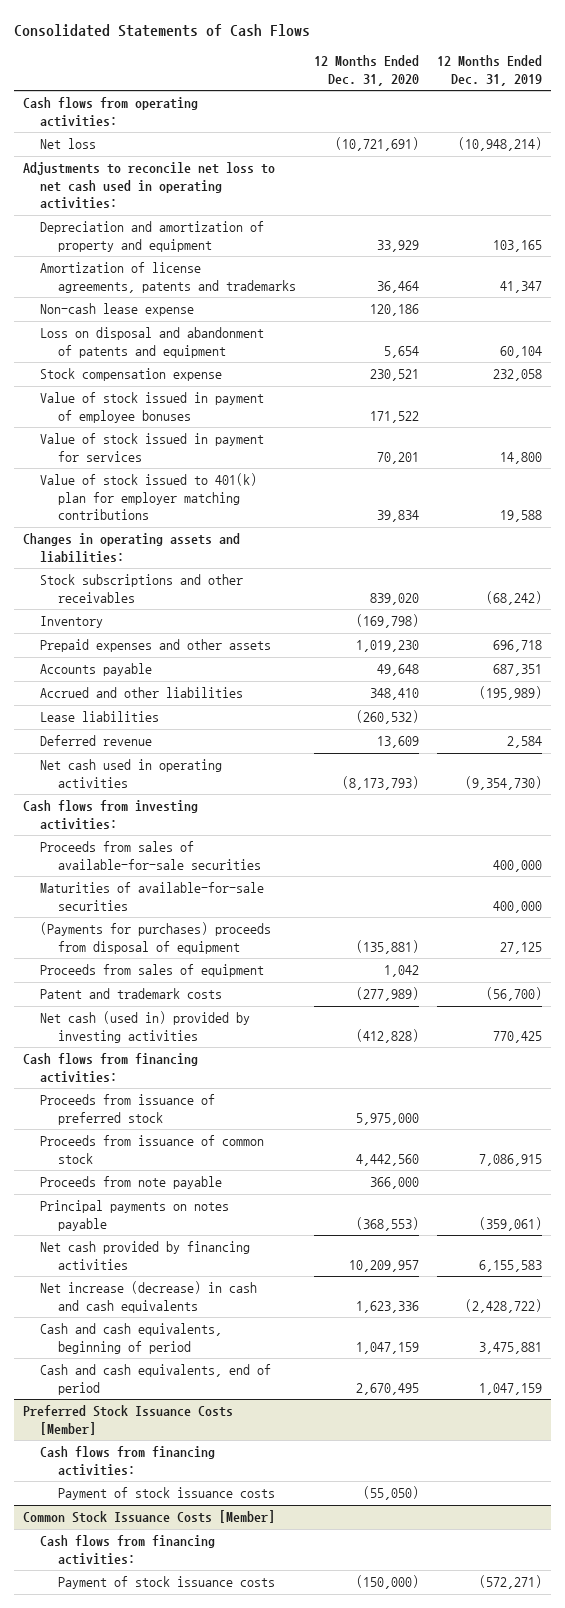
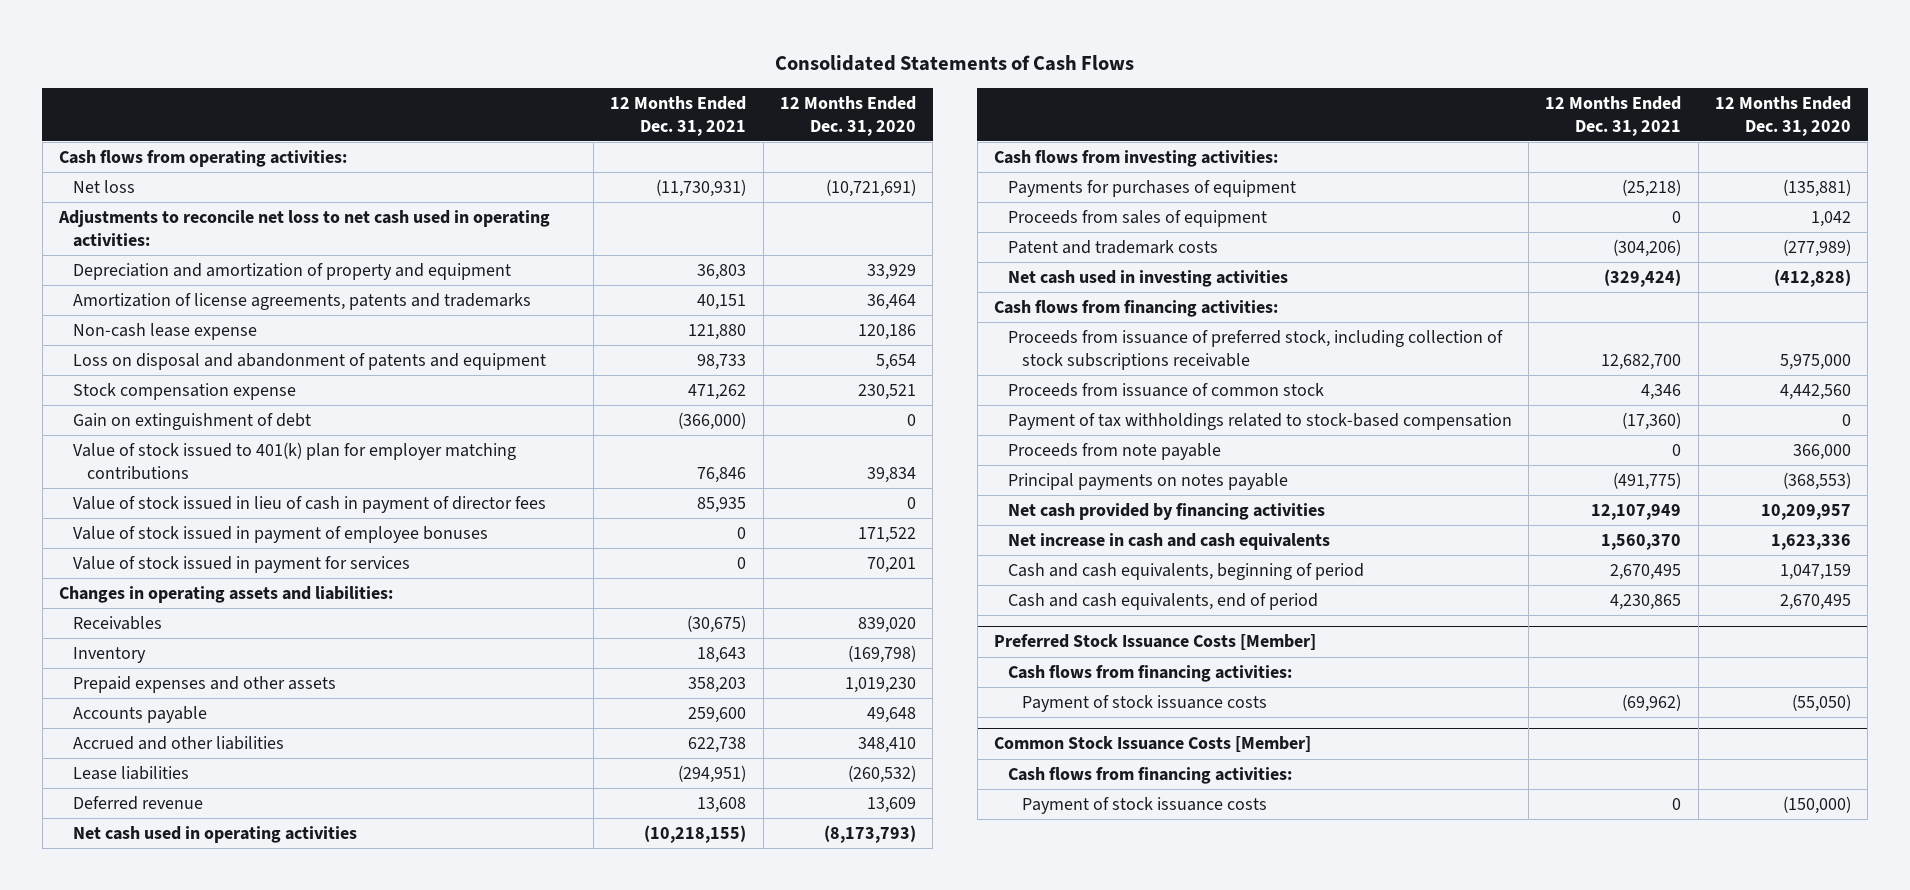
- | 12 Months Ended Dec. 31, 2020 | 12 Months Ended Dec. 31, 2019
+ | 12 Months Ended Dec. 31, 2021 | 12 Months Ended Dec. 31, 2020
+ Gain on extinguishment of debt | (366,000) | 0
moved up: Value of stock issued to 401(k) plan for employer matching contributions | 76,846 | 39,834
+ Value of stock issued in lieu of cash in payment of director fees | 85,935 | 0
- Stock subscriptions and other receivables | 839,020 | (68,242)
+ Receivables | (30,675) | 839,020
- Proceeds from sales of available-for-sale securities | | 400,000
- Maturities of available-for-sale securities | | 400,000
- (Payments for purchases) proceeds from disposal of equipment | (135,881) | 27,125
+ Payments for purchases of equipment | (25,218) | (135,881)
- Net cash (used in) provided by investing activities | (412,828) | 770,425
+ Net cash used in investing activities | (329,424) | (412,828)
- Proceeds from issuance of preferred stock | 5,975,000 |
+ Proceeds from issuance of preferred stock, including collection of stock subscriptions receivable | 12,682,700 | 5,975,000
+ Payment of tax withholdings related to stock-based compensation | (17,360) | 0
- Net increase (decrease) in cash and cash equivalents | 1,623,336 | (2,428,722)
+ Net increase in cash and cash equivalents | 1,560,370 | 1,623,336

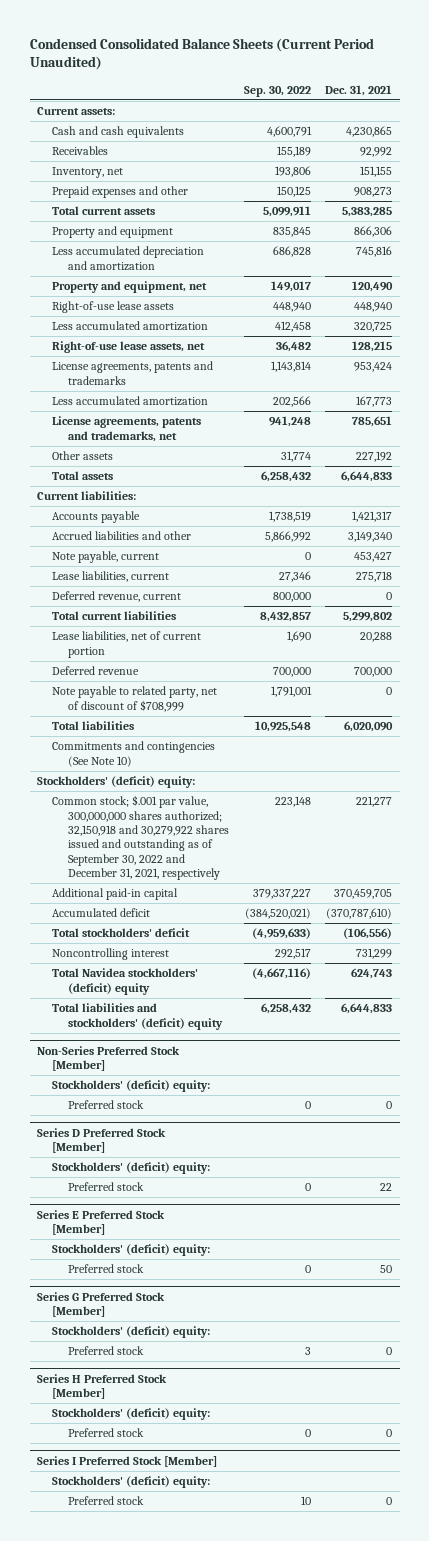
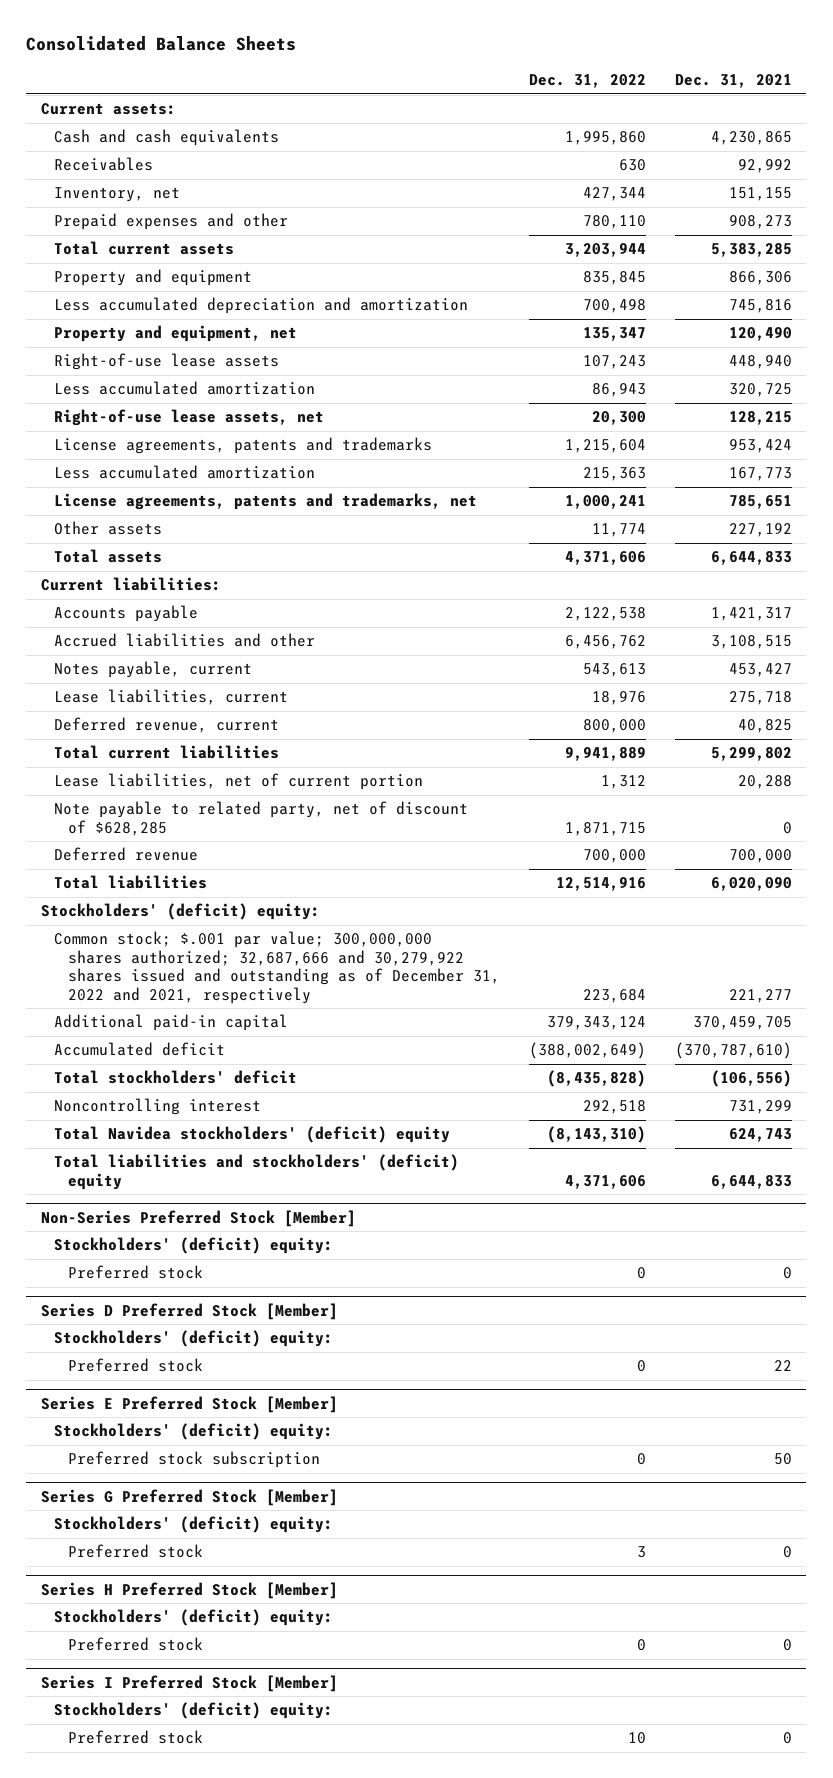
- Condensed Consolidated Balance Sheets (Current Period Unaudited)
+ Consolidated Balance Sheets
- | Sep. 30, 2022 | Dec. 31, 2021
+ | Dec. 31, 2022 | Dec. 31, 2021
- Accrued liabilities and other | 5,866,992 | 3,149,340
- Note payable, current | 0 | 453,427
+ Accrued liabilities and other | 6,456,762 | 3,108,515
+ Notes payable, current | 543,613 | 453,427
- Deferred revenue, current | 800,000 | 0
+ Deferred revenue, current | 800,000 | 40,825
+ Note payable to related party, net of discount of $628,285 | 1,871,715 | 0
- Note payable to related party, net of discount of $708,999 | 1,791,001 | 0
- Commitments and contingencies (See Note 10)
- Common stock; $.001 par value, 300,000,000 shares authorized; 32,150,918 and 30,279,922 shares issued and outstanding as of September 30, 2022 and December 31, 2021, respectively | 223,148 | 221,277
+ Common stock; $.001 par value; 300,000,000 shares authorized; 32,687,666 and 30,279,922 shares issued and outstanding as of December 31, 2022 and 2021, respectively | 223,684 | 221,277
@ Series E Preferred Stock [Member]
- Preferred stock | 0 | 50
+ Preferred stock subscription | 0 | 50

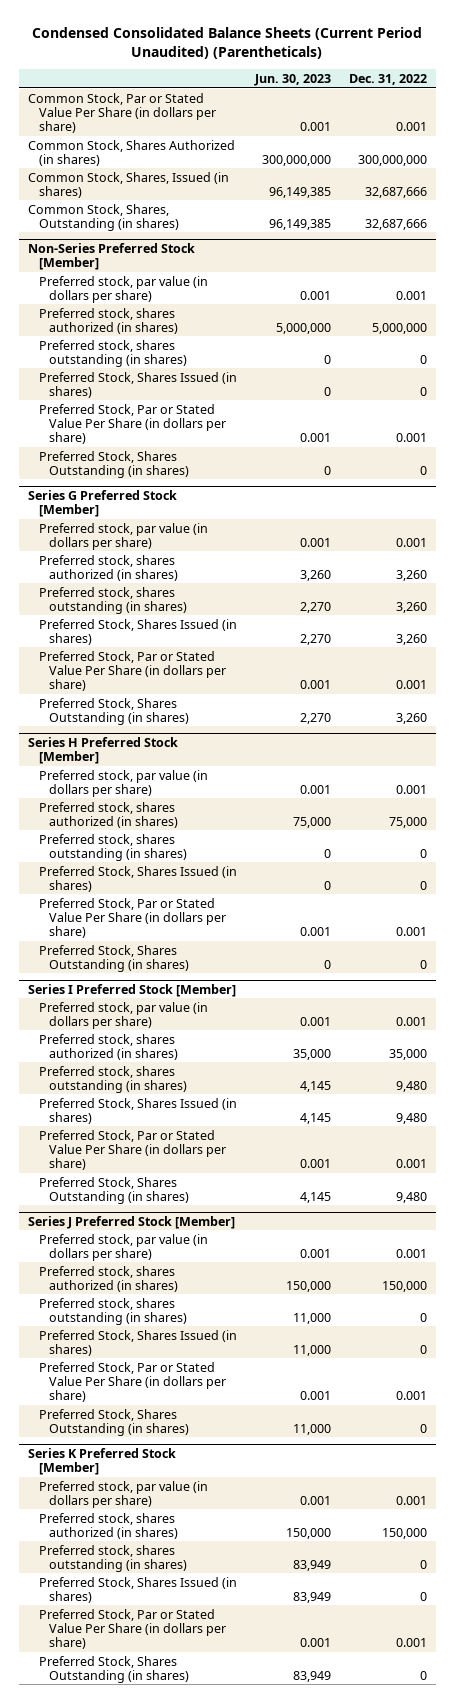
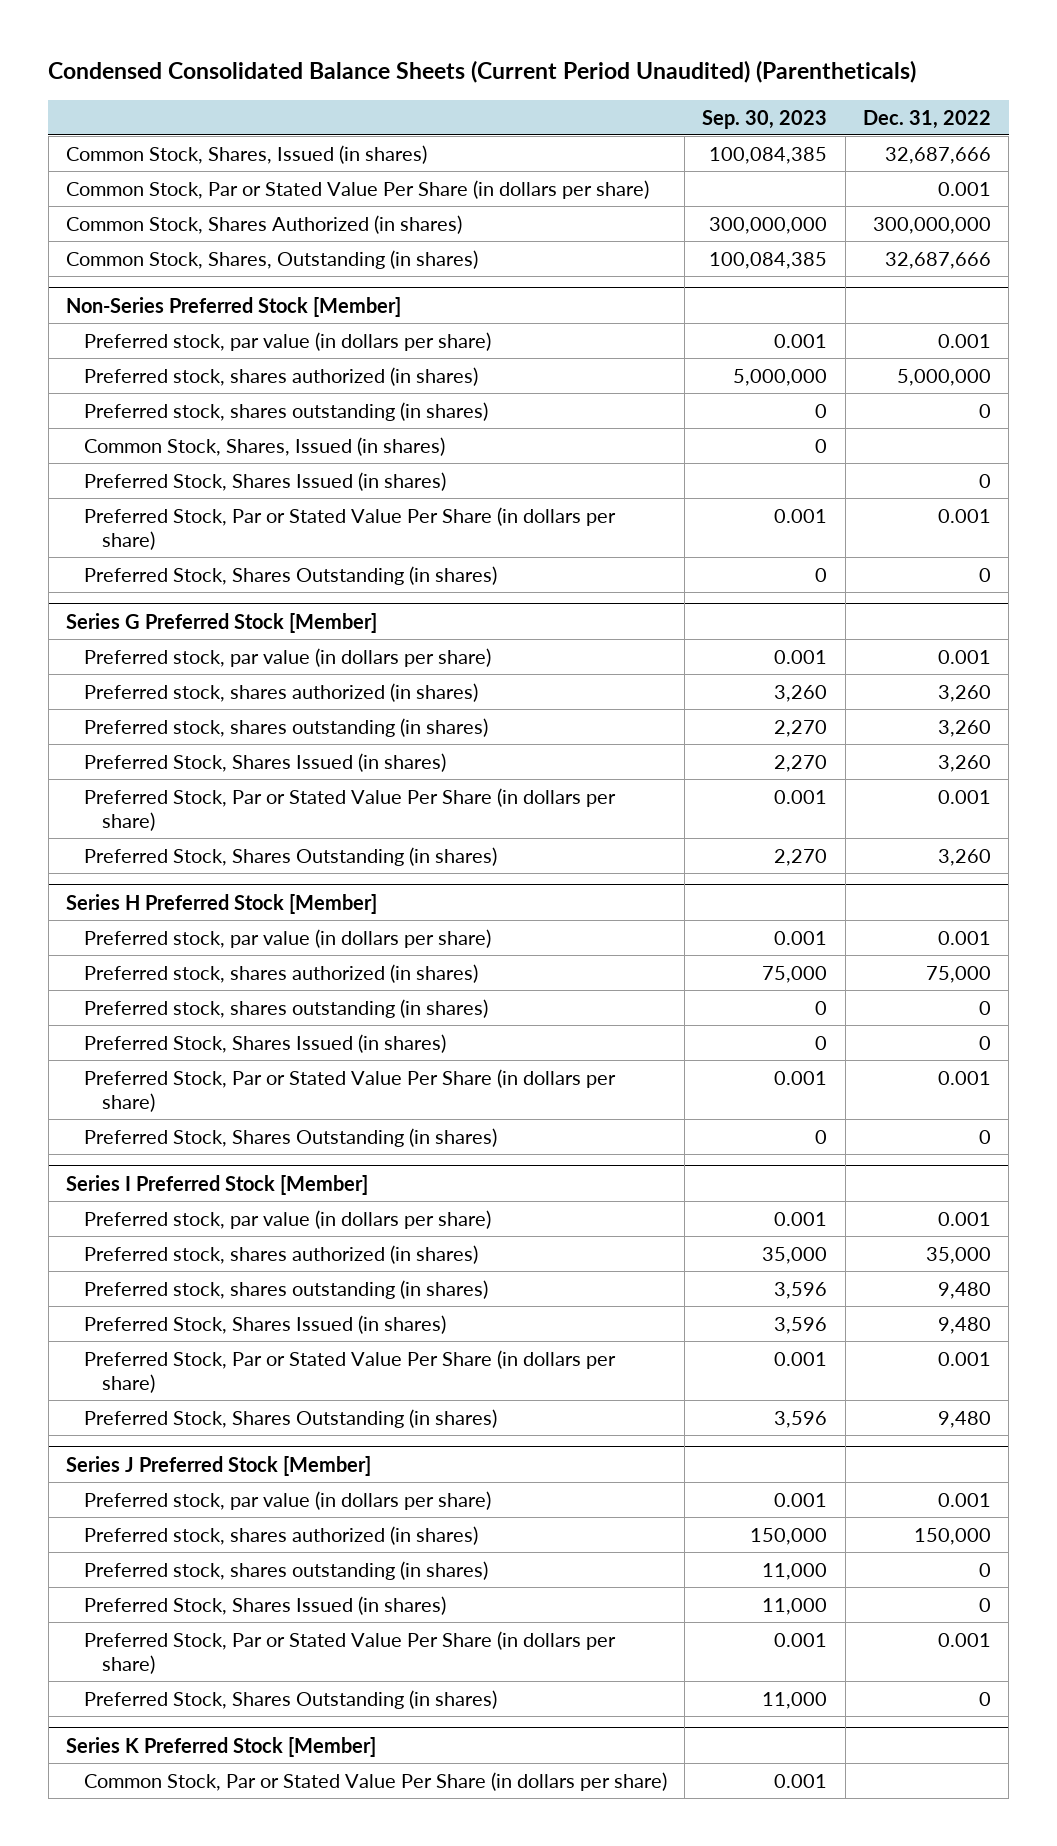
- | Jun. 30, 2023 | Dec. 31, 2022
+ | Sep. 30, 2023 | Dec. 31, 2022
moved up: Common Stock, Shares, Issued (in shares) | 100,084,385 | 32,687,666
@ Non-Series Preferred Stock [Member]
+ Common Stock, Shares, Issued (in shares) | 0 |
@ Series K Preferred Stock [Member]
- Preferred stock, par value (in dollars per share) | 0.001 | 0.001
- Preferred stock, shares authorized (in shares) | 150,000 | 150,000
- Preferred stock, shares outstanding (in shares) | 83,949 | 0
- Preferred Stock, Shares Issued (in shares) | 83,949 | 0
- Preferred Stock, Par or Stated Value Per Share (in dollars per share) | 0.001 | 0.001
- Preferred Stock, Shares Outstanding (in shares) | 83,949 | 0
+ Common Stock, Par or Stated Value Per Share (in dollars per share) | 0.001 |

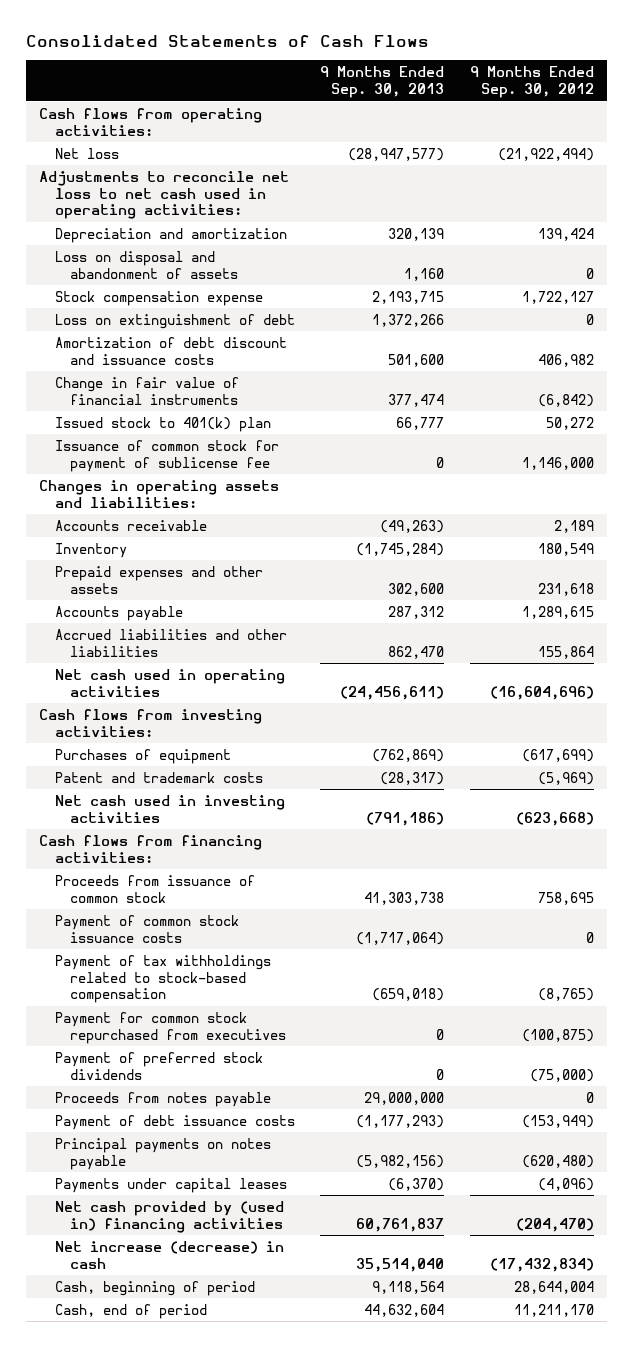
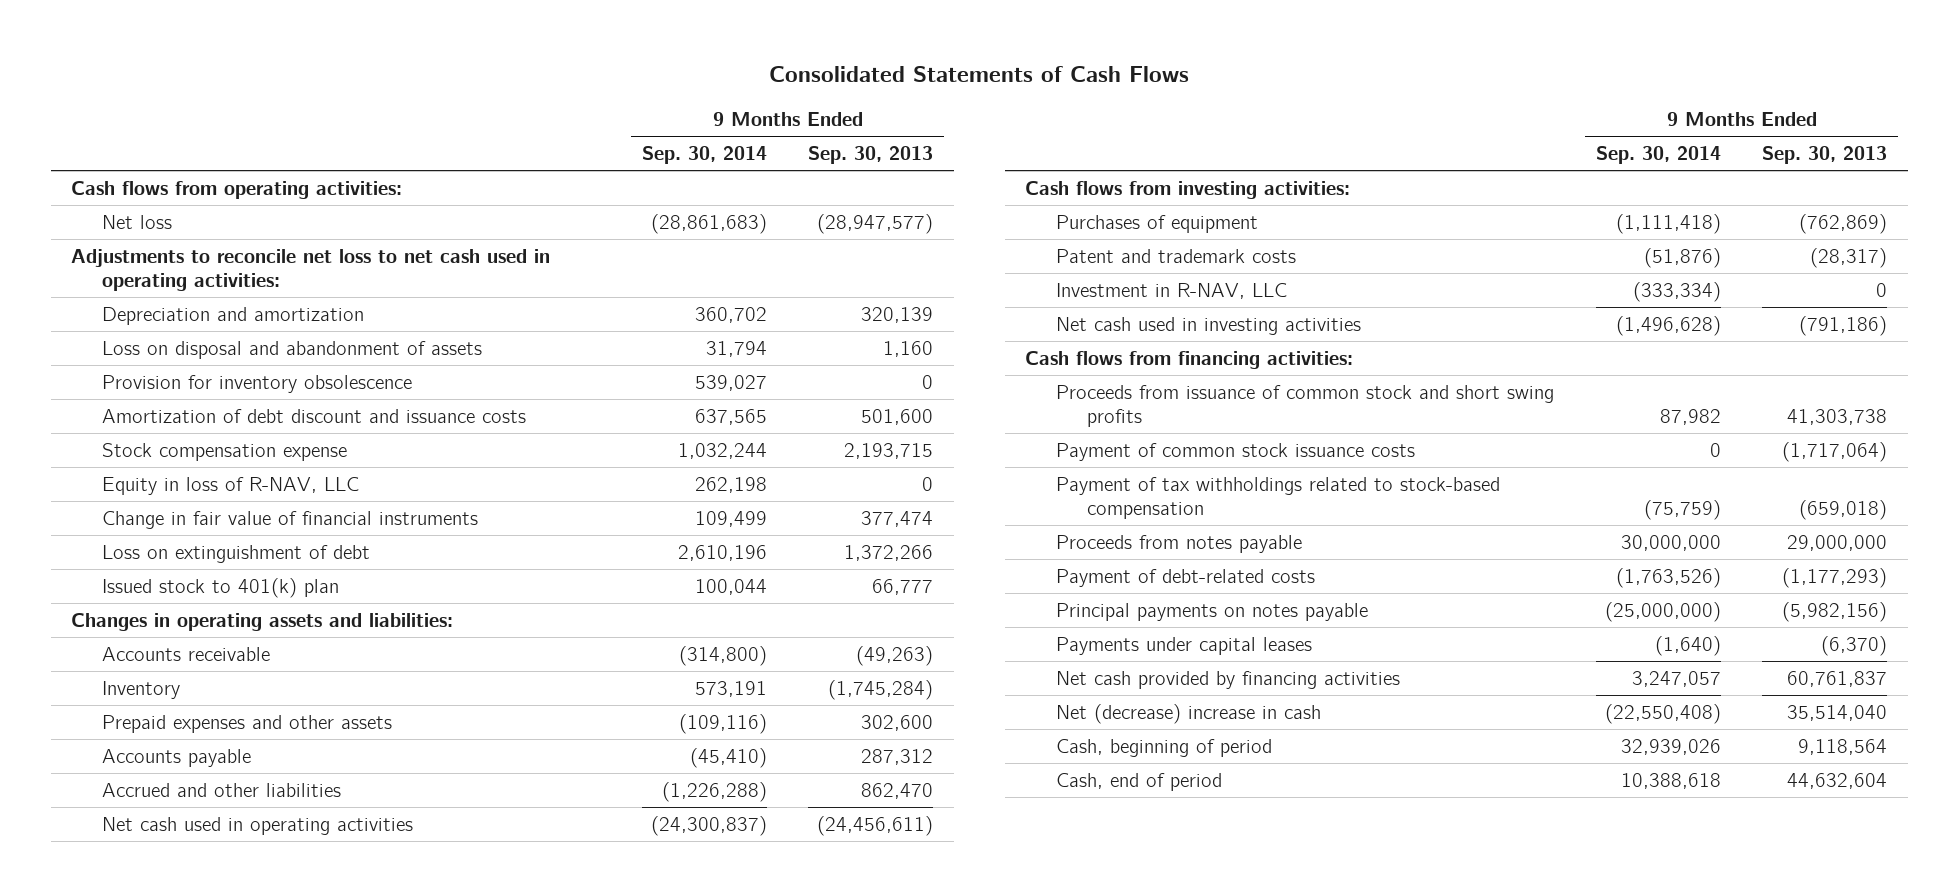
- | 9 Months Ended Sep. 30, 2013 | 9 Months Ended Sep. 30, 2012
+ | 9 Months Ended Sep. 30, 2014 | 9 Months Ended Sep. 30, 2013
+ Provision for inventory obsolescence | 539,027 | 0
moved down: Stock compensation expense | 1,032,244 | 2,193,715
+ Equity in loss of R-NAV, LLC | 262,198 | 0
moved down: Loss on extinguishment of debt | 2,610,196 | 1,372,266
- Issuance of common stock for payment of sublicense fee | 0 | 1,146,000
- Accrued liabilities and other liabilities | 862,470 | 155,864
+ Accrued and other liabilities | (1,226,288) | 862,470
+ Investment in R-NAV, LLC | (333,334) | 0
- Proceeds from issuance of common stock | 41,303,738 | 758,695
+ Proceeds from issuance of common stock and short swing profits | 87,982 | 41,303,738
- Payment for common stock repurchased from executives | 0 | (100,875)
- Payment of preferred stock dividends | 0 | (75,000)
- Payment of debt issuance costs | (1,177,293) | (153,949)
+ Payment of debt-related costs | (1,763,526) | (1,177,293)
- Net cash provided by (used in) financing activities | 60,761,837 | (204,470)
- Net increase (decrease) in cash | 35,514,040 | (17,432,834)
+ Net cash provided by financing activities | 3,247,057 | 60,761,837
+ Net (decrease) increase in cash | (22,550,408) | 35,514,040

